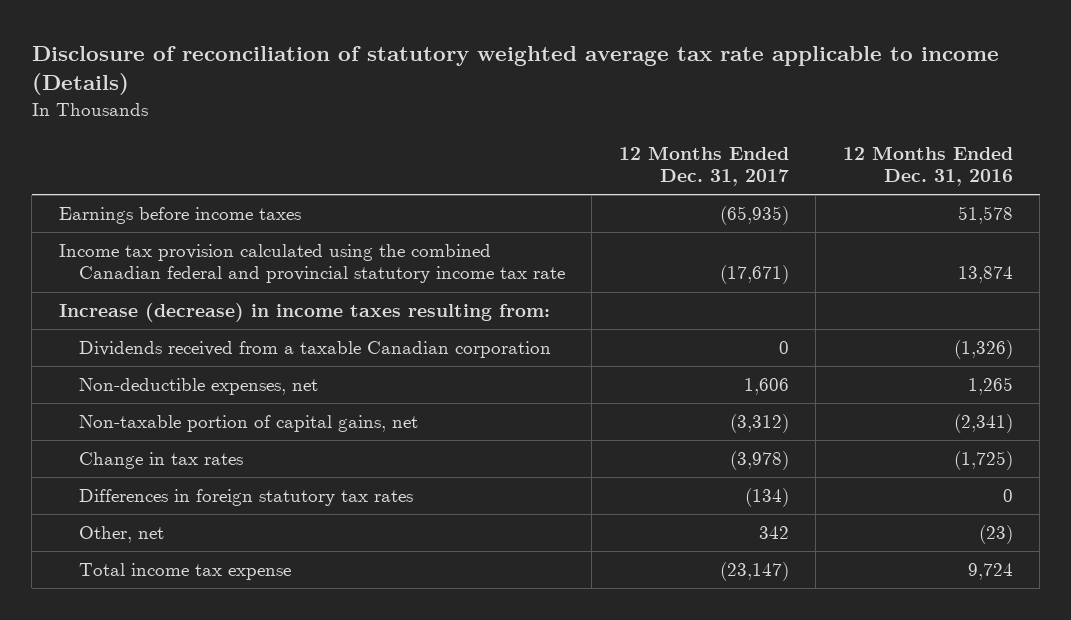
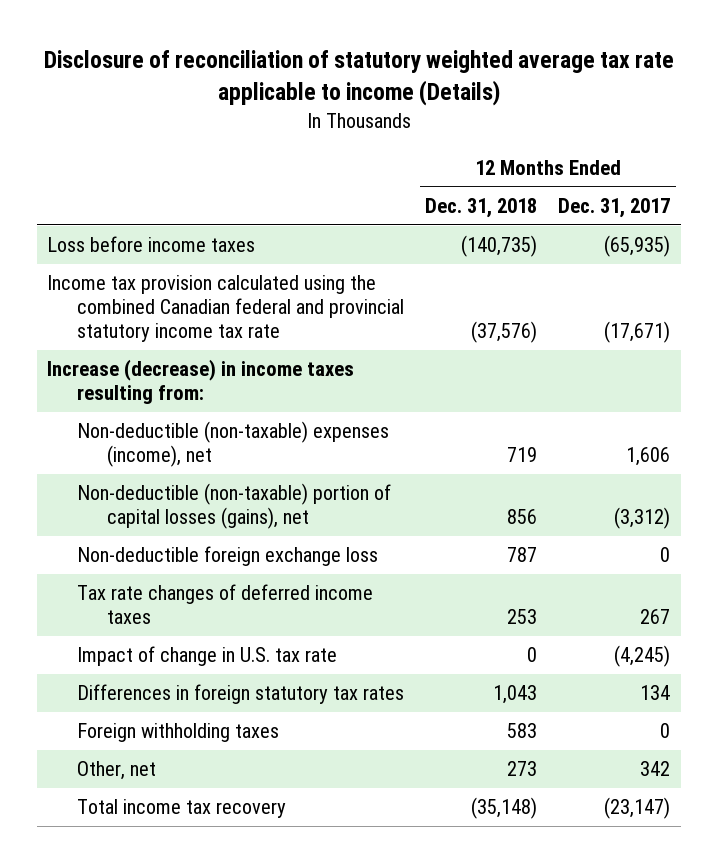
- | 12 Months Ended Dec. 31, 2017 | 12 Months Ended Dec. 31, 2016
+ | 12 Months Ended Dec. 31, 2018 | 12 Months Ended Dec. 31, 2017
- Earnings before income taxes | (65,935) | 51,578
+ Loss before income taxes | (140,735) | (65,935)
- Dividends received from a taxable Canadian corporation | 0 | (1,326)
- Non-deductible expenses, net | 1,606 | 1,265
- Non-taxable portion of capital gains, net | (3,312) | (2,341)
- Change in tax rates | (3,978) | (1,725)
- Differences in foreign statutory tax rates | (134) | 0
+ Non-deductible (non-taxable) expenses (income), net | 719 | 1,606
+ Non-deductible (non-taxable) portion of capital losses (gains), net | 856 | (3,312)
+ Non-deductible foreign exchange loss | 787 | 0
+ Tax rate changes of deferred income taxes | 253 | 267
+ Impact of change in U.S. tax rate | 0 | (4,245)
+ Differences in foreign statutory tax rates | 1,043 | 134
+ Foreign withholding taxes | 583 | 0
- Total income tax expense | (23,147) | 9,724
+ Total income tax recovery | (35,148) | (23,147)

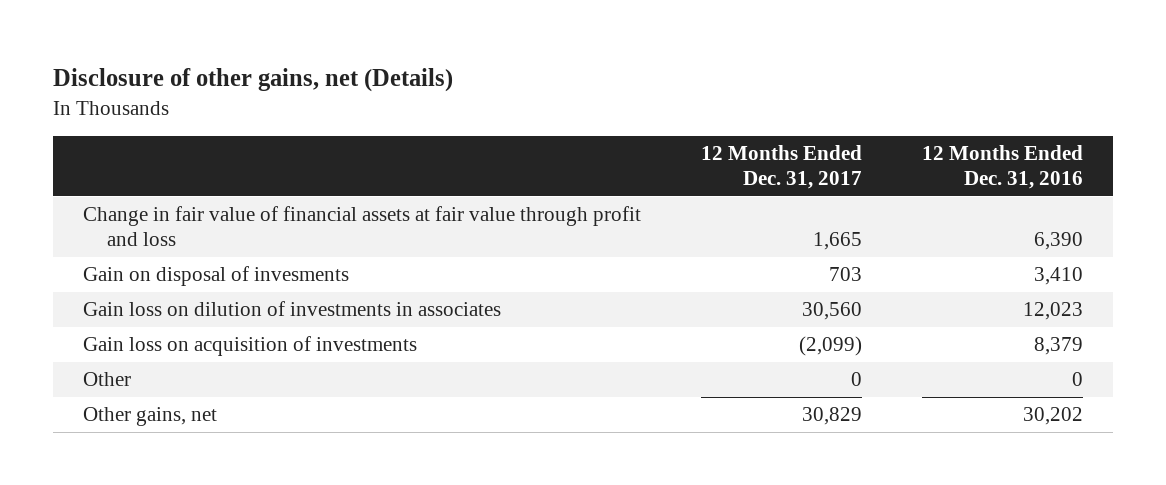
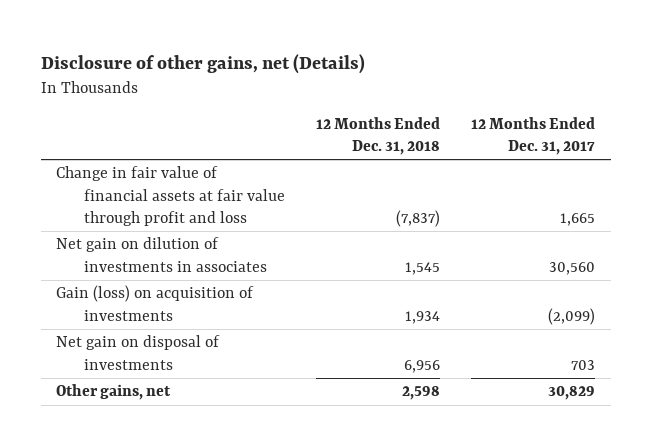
- | 12 Months Ended Dec. 31, 2017 | 12 Months Ended Dec. 31, 2016
+ | 12 Months Ended Dec. 31, 2018 | 12 Months Ended Dec. 31, 2017
- Gain on disposal of invesments | 703 | 3,410
- Gain loss on dilution of investments in associates | 30,560 | 12,023
- Gain loss on acquisition of investments | (2,099) | 8,379
- Other | 0 | 0
+ Net gain on dilution of investments in associates | 1,545 | 30,560
+ Gain (loss) on acquisition of investments | 1,934 | (2,099)
+ Net gain on disposal of investments | 6,956 | 703

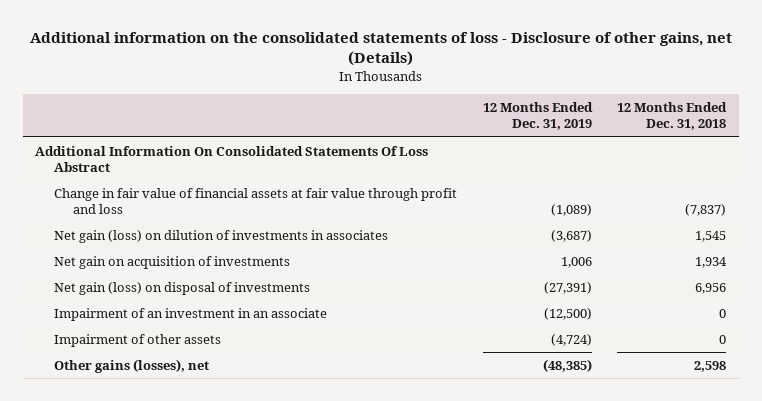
- Disclosure of other gains, net (Details)
+ Additional information on the consolidated statements of loss - Disclosure of other gains, net (Details)
- | 12 Months Ended Dec. 31, 2018 | 12 Months Ended Dec. 31, 2017
+ | 12 Months Ended Dec. 31, 2019 | 12 Months Ended Dec. 31, 2018
+ Additional Information On Consolidated Statements Of Loss Abstract
- Net gain on dilution of investments in associates | 1,545 | 30,560
- Gain (loss) on acquisition of investments | 1,934 | (2,099)
- Net gain on disposal of investments | 6,956 | 703
- Other gains, net | 2,598 | 30,829
+ Net gain (loss) on dilution of investments in associates | (3,687) | 1,545
+ Net gain on acquisition of investments | 1,006 | 1,934
+ Net gain (loss) on disposal of investments | (27,391) | 6,956
+ Impairment of an investment in an associate | (12,500) | 0
+ Impairment of other assets | (4,724) | 0
+ Other gains (losses), net | (48,385) | 2,598

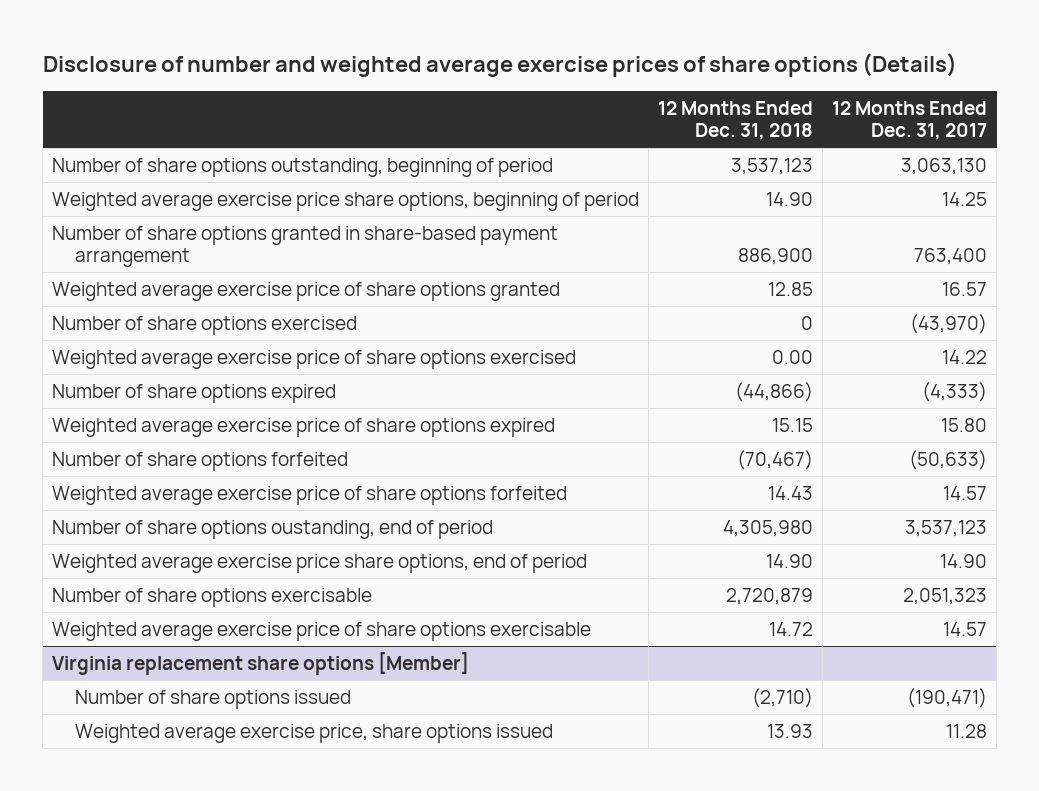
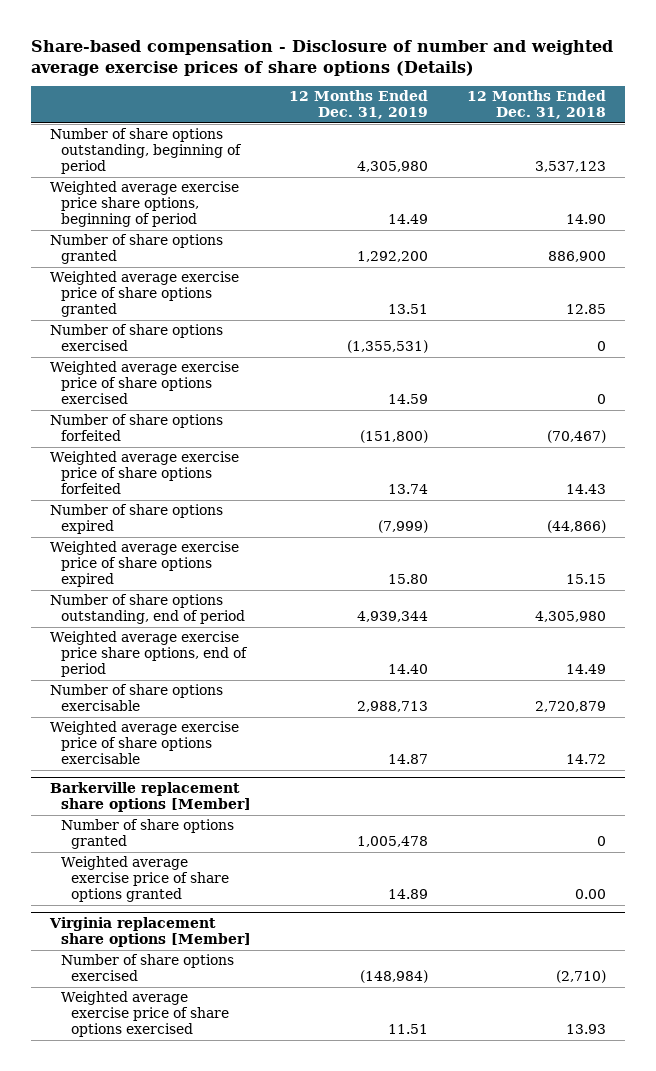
- Disclosure of number and weighted average exercise prices of share options (Details)
+ Share-based compensation - Disclosure of number and weighted average exercise prices of share options (Details)
- | 12 Months Ended Dec. 31, 2018 | 12 Months Ended Dec. 31, 2017
+ | 12 Months Ended Dec. 31, 2019 | 12 Months Ended Dec. 31, 2018
- Number of share options granted in share-based payment arrangement | 886,900 | 763,400
+ Number of share options granted | 1,292,200 | 886,900
- Weighted average exercise price of share options exercised | 0.00 | 14.22
+ Weighted average exercise price of share options exercised | 14.59 | 0
- Number of share options oustanding, end of period | 4,305,980 | 3,537,123
- Weighted average exercise price share options, end of period | 14.90 | 14.90
moved down: Number of share options expired | (7,999) | (44,866)
moved down: Weighted average exercise price of share options expired | 15.80 | 15.15
+ Number of share options outstanding, end of period | 4,939,344 | 4,305,980
+ Weighted average exercise price share options, end of period | 14.40 | 14.49
+ Barkerville replacement share options [Member]
+ Number of share options granted | 1,005,478 | 0
+ Weighted average exercise price of share options granted | 14.89 | 0.00
@ Virginia replacement share options [Member]
- Number of share options issued | (2,710) | (190,471)
- Weighted average exercise price, share options issued | 13.93 | 11.28
+ Number of share options exercised | (148,984) | (2,710)
+ Weighted average exercise price of share options exercised | 11.51 | 13.93

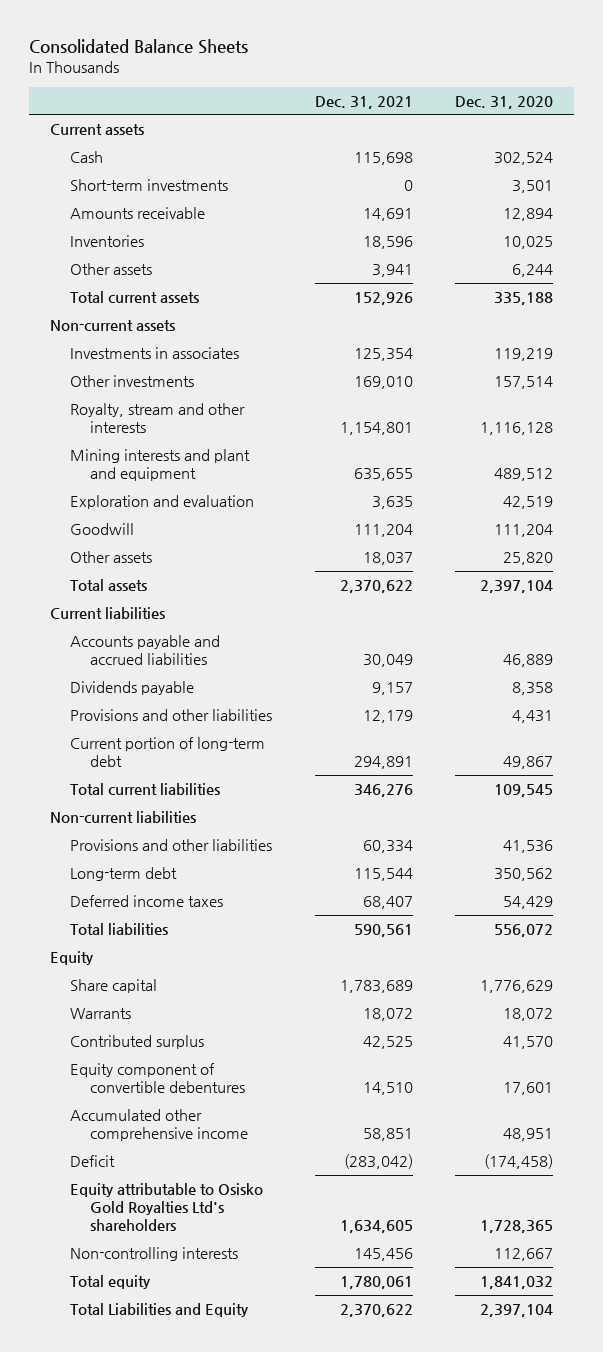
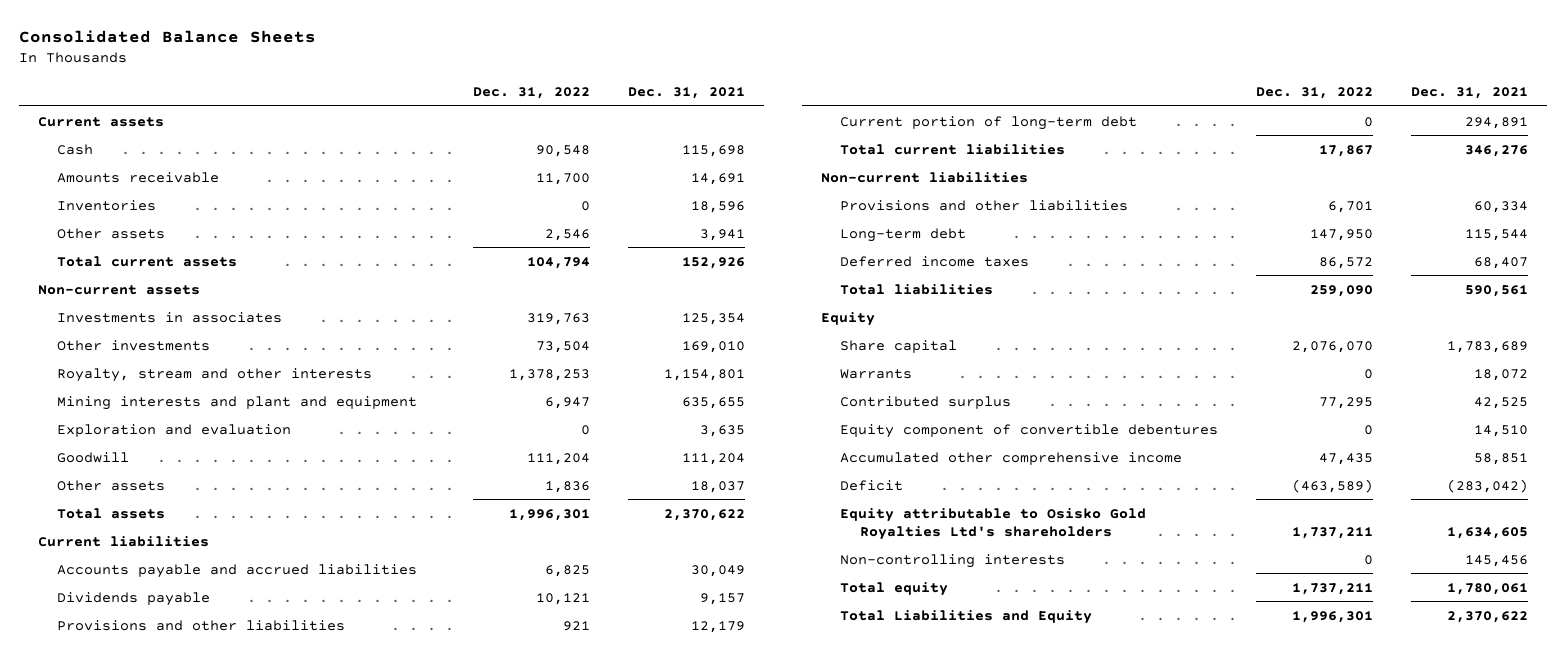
- | Dec. 31, 2021 | Dec. 31, 2020
+ | Dec. 31, 2022 | Dec. 31, 2021
- Short-term investments | 0 | 3,501

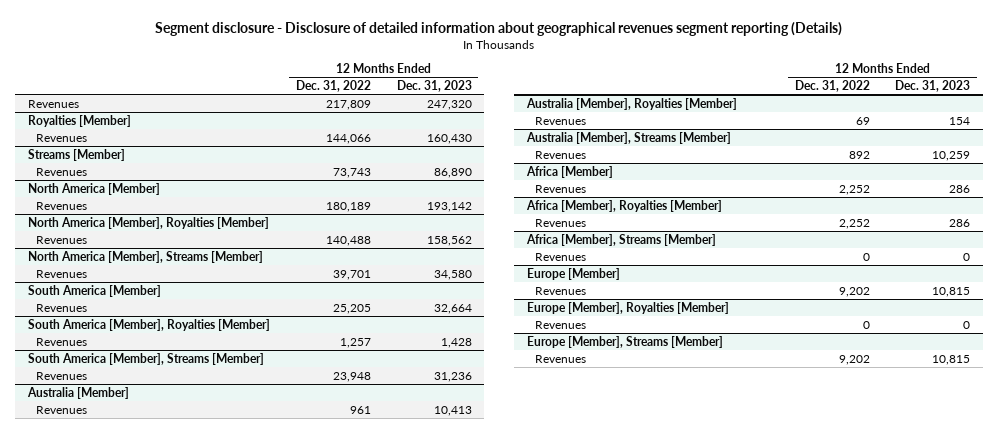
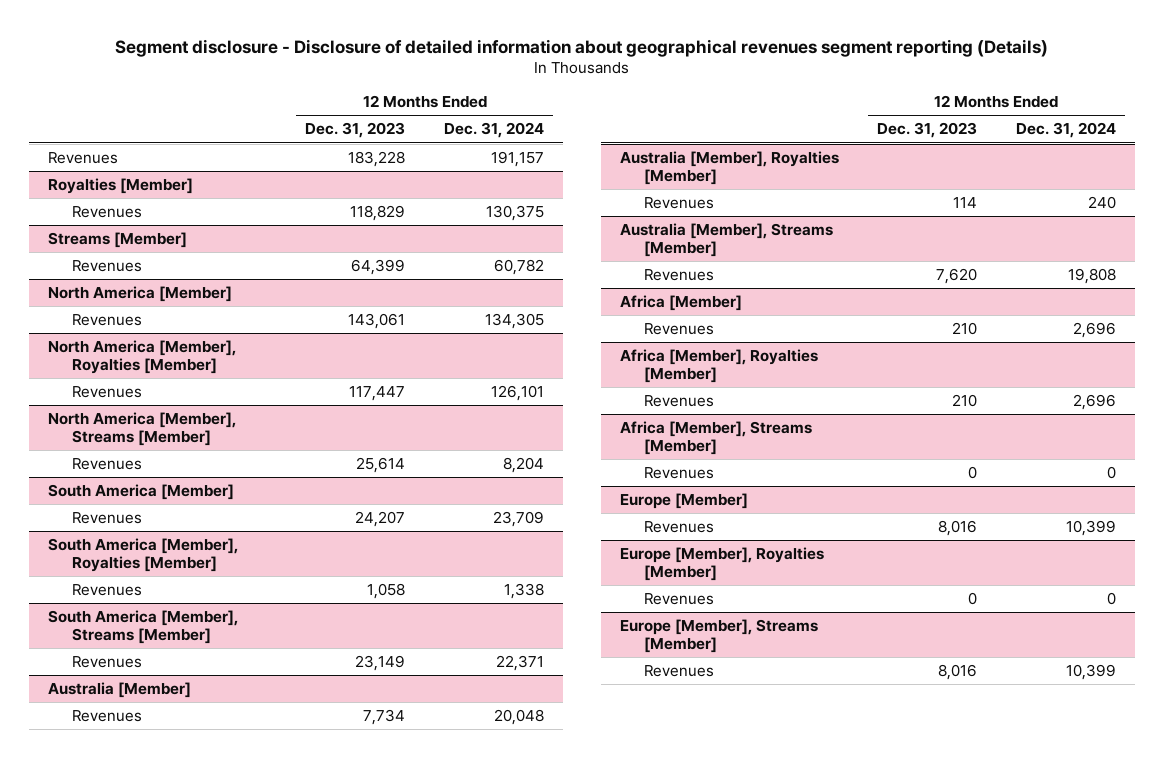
- | 12 Months Ended Dec. 31, 2022 | 12 Months Ended Dec. 31, 2023
+ | 12 Months Ended Dec. 31, 2023 | 12 Months Ended Dec. 31, 2024
- Revenues | 217,809 | 247,320
+ Revenues | 183,228 | 191,157
@ Royalties [Member]
- Revenues | 144,066 | 160,430
+ Revenues | 118,829 | 130,375
@ Streams [Member]
- Revenues | 73,743 | 86,890
+ Revenues | 64,399 | 60,782
@ North America [Member]
- Revenues | 180,189 | 193,142
+ Revenues | 143,061 | 134,305
@ North America [Member], Royalties [Member]
- Revenues | 140,488 | 158,562
+ Revenues | 117,447 | 126,101
@ North America [Member], Streams [Member]
- Revenues | 39,701 | 34,580
+ Revenues | 25,614 | 8,204
@ South America [Member]
- Revenues | 25,205 | 32,664
+ Revenues | 24,207 | 23,709
@ South America [Member], Royalties [Member]
- Revenues | 1,257 | 1,428
+ Revenues | 1,058 | 1,338
@ South America [Member], Streams [Member]
- Revenues | 23,948 | 31,236
+ Revenues | 23,149 | 22,371
@ Australia [Member]
- Revenues | 961 | 10,413
+ Revenues | 7,734 | 20,048
@ Australia [Member], Royalties [Member]
- Revenues | 69 | 154
+ Revenues | 114 | 240
@ Australia [Member], Streams [Member]
- Revenues | 892 | 10,259
+ Revenues | 7,620 | 19,808
@ Africa [Member]
- Revenues | 2,252 | 286
+ Revenues | 210 | 2,696
@ Africa [Member], Royalties [Member]
- Revenues | 2,252 | 286
+ Revenues | 210 | 2,696
@ Europe [Member]
- Revenues | 9,202 | 10,815
+ Revenues | 8,016 | 10,399
@ Europe [Member], Streams [Member]
- Revenues | 9,202 | 10,815
+ Revenues | 8,016 | 10,399

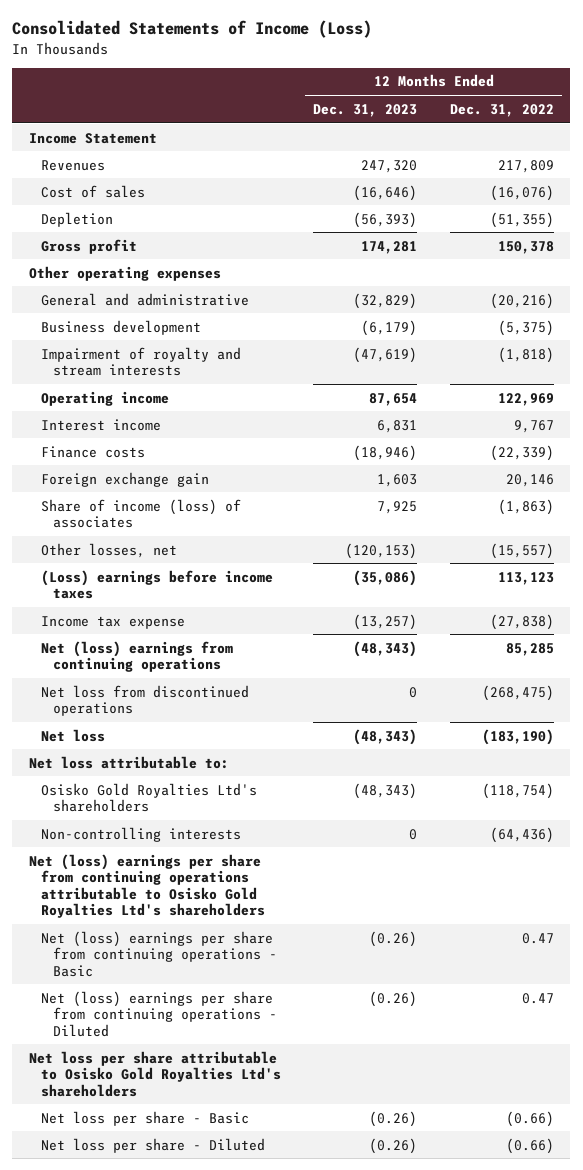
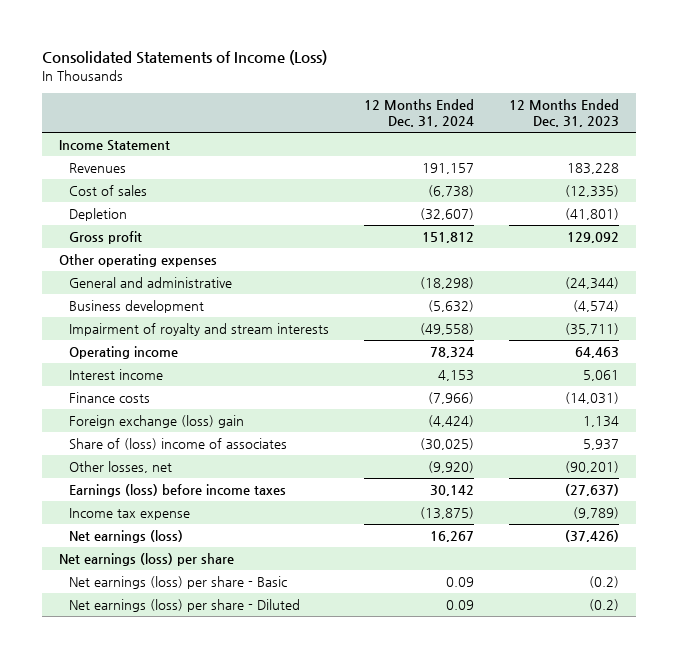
- | 12 Months Ended Dec. 31, 2023 | 12 Months Ended Dec. 31, 2022
+ | 12 Months Ended Dec. 31, 2024 | 12 Months Ended Dec. 31, 2023
- Revenues | 247,320 | 217,809
- Cost of sales | (16,646) | (16,076)
- Depletion | (56,393) | (51,355)
- Gross profit | 174,281 | 150,378
+ Revenues | 191,157 | 183,228
+ Cost of sales | (6,738) | (12,335)
+ Depletion | (32,607) | (41,801)
+ Gross profit | 151,812 | 129,092
- General and administrative | (32,829) | (20,216)
- Business development | (6,179) | (5,375)
- Impairment of royalty and stream interests | (47,619) | (1,818)
- Operating income | 87,654 | 122,969
- Interest income | 6,831 | 9,767
- Finance costs | (18,946) | (22,339)
- Foreign exchange gain | 1,603 | 20,146
- Share of income (loss) of associates | 7,925 | (1,863)
- Other losses, net | (120,153) | (15,557)
- (Loss) earnings before income taxes | (35,086) | 113,123
- Income tax expense | (13,257) | (27,838)
- Net (loss) earnings from continuing operations | (48,343) | 85,285
- Net loss from discontinued operations | 0 | (268,475)
- Net loss | (48,343) | (183,190)
- Net loss attributable to:
- Osisko Gold Royalties Ltd's shareholders | (48,343) | (118,754)
- Non-controlling interests | 0 | (64,436)
- Net (loss) earnings per share from continuing operations attributable to Osisko Gold Royalties Ltd's shareholders
- Net (loss) earnings per share from continuing operations - Basic | (0.26) | 0.47
- Net (loss) earnings per share from continuing operations - Diluted | (0.26) | 0.47
- Net loss per share attributable to Osisko Gold Royalties Ltd's shareholders
- Net loss per share - Basic | (0.26) | (0.66)
- Net loss per share - Diluted | (0.26) | (0.66)
+ General and administrative | (18,298) | (24,344)
+ Business development | (5,632) | (4,574)
+ Impairment of royalty and stream interests | (49,558) | (35,711)
+ Operating income | 78,324 | 64,463
+ Interest income | 4,153 | 5,061
+ Finance costs | (7,966) | (14,031)
+ Foreign exchange (loss) gain | (4,424) | 1,134
+ Share of (loss) income of associates | (30,025) | 5,937
+ Other losses, net | (9,920) | (90,201)
+ Earnings (loss) before income taxes | 30,142 | (27,637)
+ Income tax expense | (13,875) | (9,789)
+ Net earnings (loss) | 16,267 | (37,426)
+ Net earnings (loss) per share
+ Net earnings (loss) per share - Basic | 0.09 | (0.2)
+ Net earnings (loss) per share - Diluted | 0.09 | (0.2)

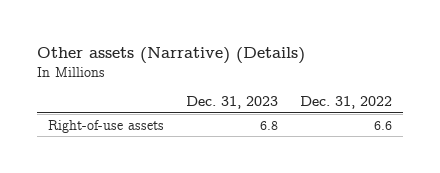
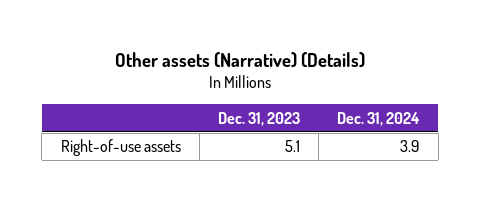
- | Dec. 31, 2023 | Dec. 31, 2022
+ | Dec. 31, 2023 | Dec. 31, 2024
- Right-of-use assets | 6.8 | 6.6
+ Right-of-use assets | 5.1 | 3.9

